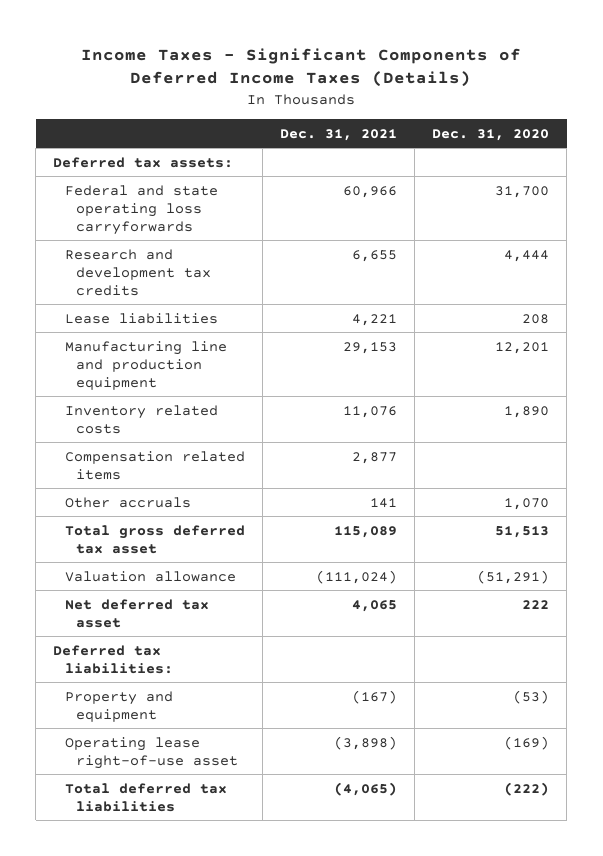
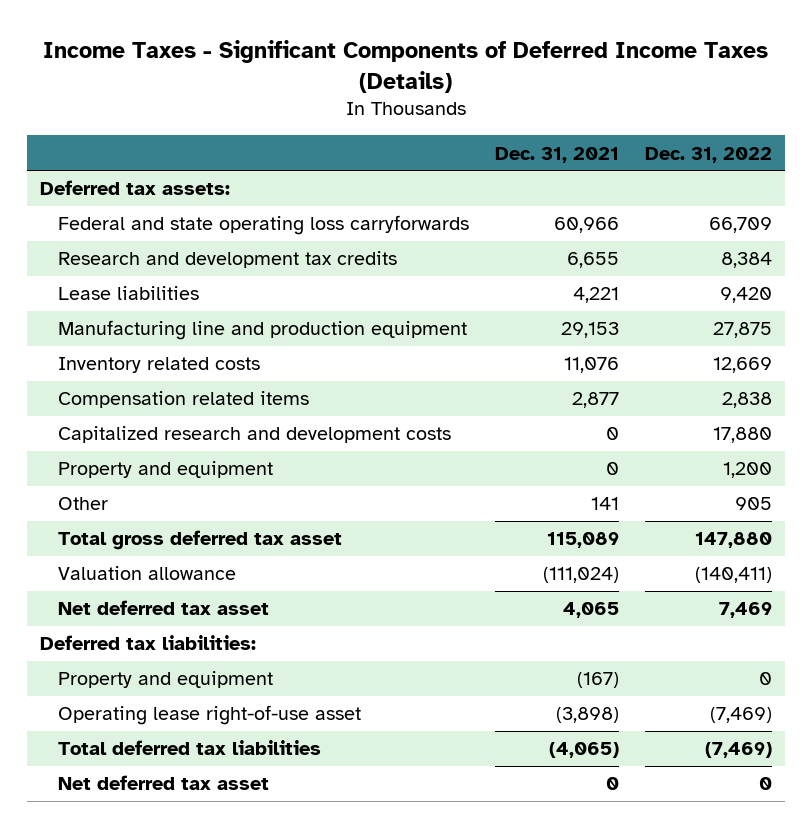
- | Dec. 31, 2021 | Dec. 31, 2020
+ | Dec. 31, 2021 | Dec. 31, 2022
- Other accruals | 141 | 1,070
+ Capitalized research and development costs | 0 | 17,880
+ Property and equipment | 0 | 1,200
+ Other | 141 | 905
+ Net deferred tax asset | 0 | 0

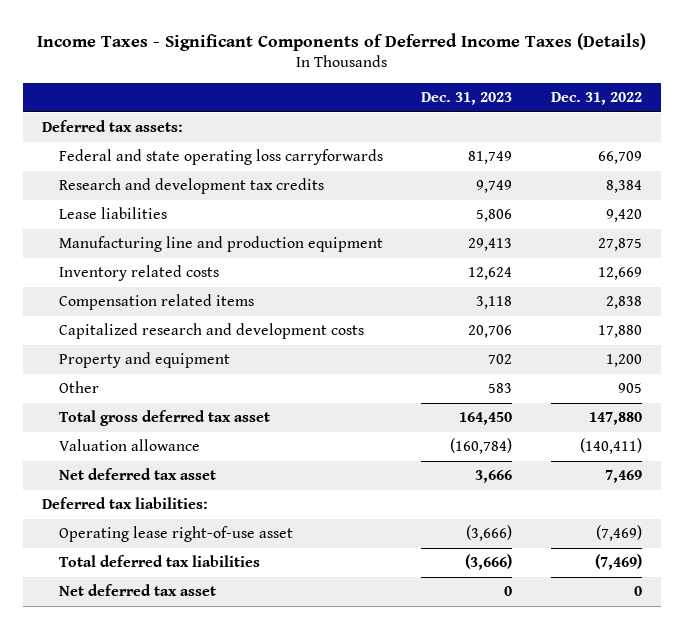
- | Dec. 31, 2021 | Dec. 31, 2022
+ | Dec. 31, 2023 | Dec. 31, 2022
- Property and equipment | (167) | 0

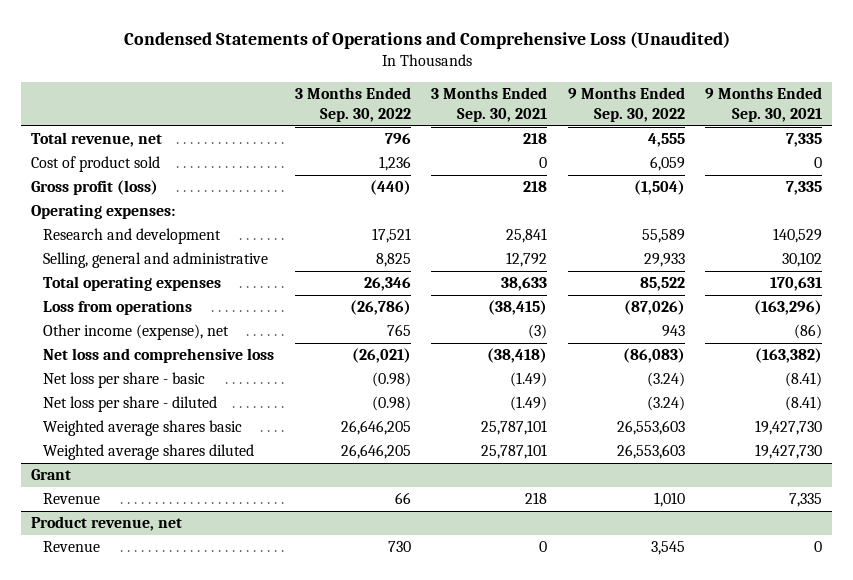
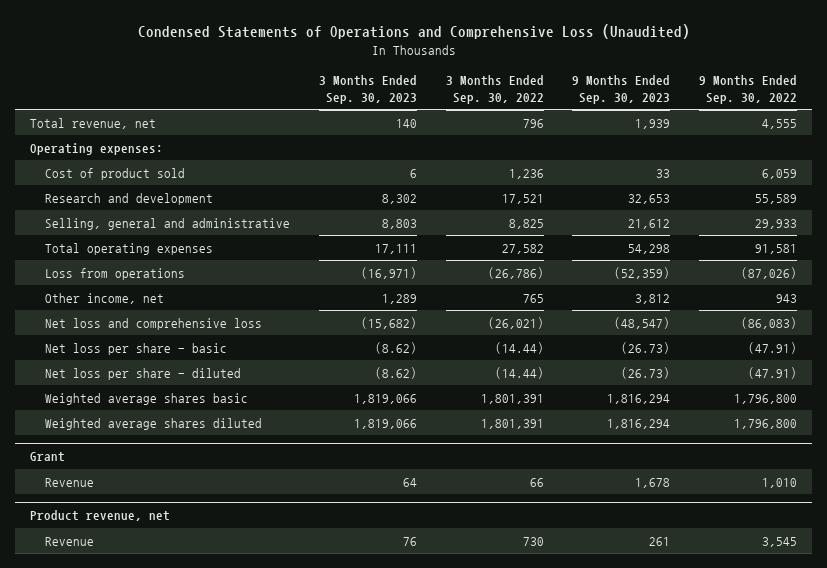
- | 3 Months Ended Sep. 30, 2022 | 3 Months Ended Sep. 30, 2021 | 9 Months Ended Sep. 30, 2022 | 9 Months Ended Sep. 30, 2021
+ | 3 Months Ended Sep. 30, 2023 | 3 Months Ended Sep. 30, 2022 | 9 Months Ended Sep. 30, 2023 | 9 Months Ended Sep. 30, 2022
- Gross profit (loss) | (440) | 218 | (1,504) | 7,335
moved down: Cost of product sold | 6 | 1,236 | 33 | 6,059
- Total operating expenses | 26,346 | 38,633 | 85,522 | 170,631
+ Total operating expenses | 17,111 | 27,582 | 54,298 | 91,581
- Other income (expense), net | 765 | (3) | 943 | (86)
+ Other income, net | 1,289 | 765 | 3,812 | 943
- Net loss per share - basic | (0.98) | (1.49) | (3.24) | (8.41)
- Net loss per share - diluted | (0.98) | (1.49) | (3.24) | (8.41)
- Weighted average shares basic | 26,646,205 | 25,787,101 | 26,553,603 | 19,427,730
- Weighted average shares diluted | 26,646,205 | 25,787,101 | 26,553,603 | 19,427,730
+ Net loss per share - basic | (8.62) | (14.44) | (26.73) | (47.91)
+ Net loss per share - diluted | (8.62) | (14.44) | (26.73) | (47.91)
+ Weighted average shares basic | 1,819,066 | 1,801,391 | 1,816,294 | 1,796,800
+ Weighted average shares diluted | 1,819,066 | 1,801,391 | 1,816,294 | 1,796,800

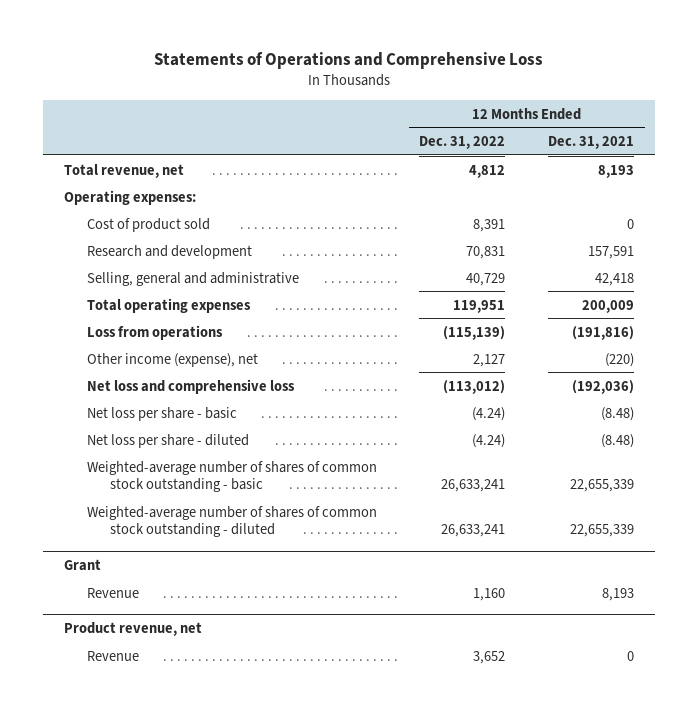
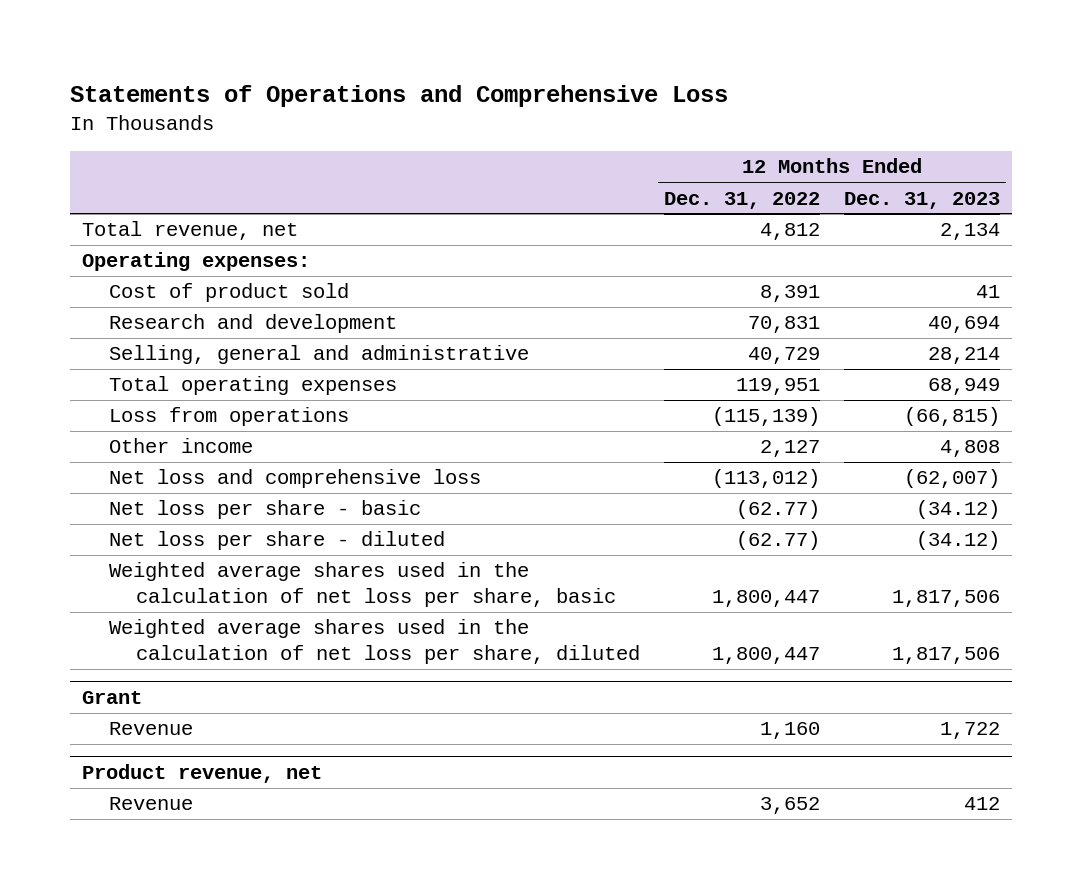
- | 12 Months Ended Dec. 31, 2022 | 12 Months Ended Dec. 31, 2021
+ | 12 Months Ended Dec. 31, 2022 | 12 Months Ended Dec. 31, 2023
- Other income (expense), net | 2,127 | (220)
+ Other income | 2,127 | 4,808
- Net loss per share - basic | (4.24) | (8.48)
- Net loss per share - diluted | (4.24) | (8.48)
- Weighted-average number of shares of common stock outstanding - basic | 26,633,241 | 22,655,339
- Weighted-average number of shares of common stock outstanding - diluted | 26,633,241 | 22,655,339
+ Net loss per share - basic | (62.77) | (34.12)
+ Net loss per share - diluted | (62.77) | (34.12)
+ Weighted average shares used in the calculation of net loss per share, basic | 1,800,447 | 1,817,506
+ Weighted average shares used in the calculation of net loss per share, diluted | 1,800,447 | 1,817,506

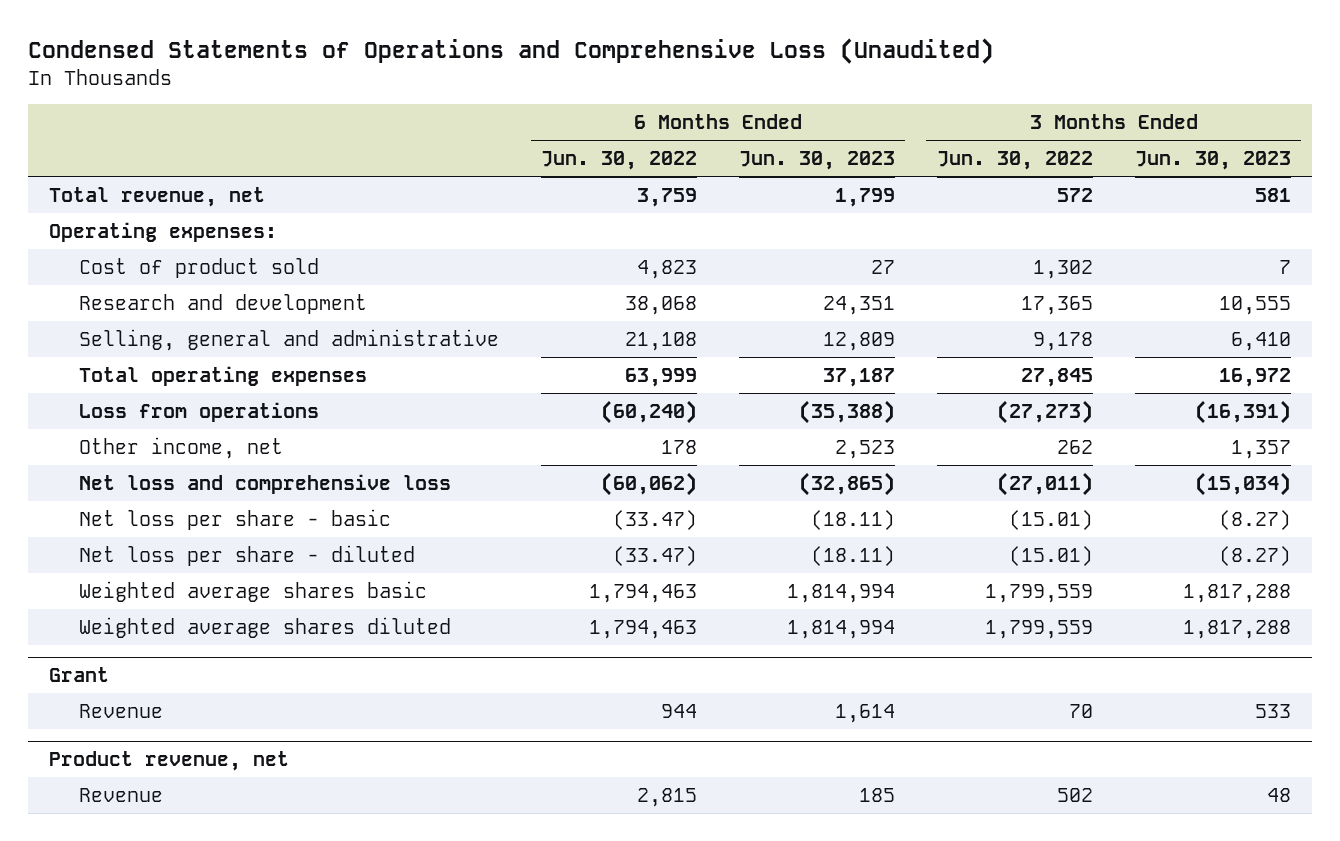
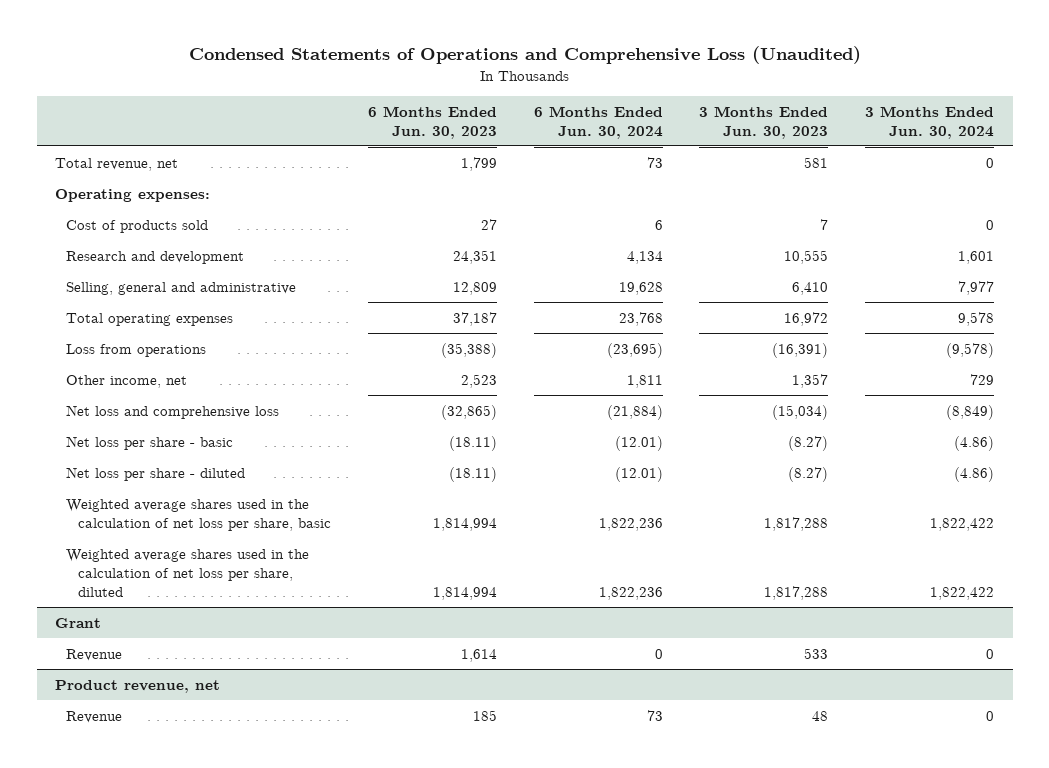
- | 6 Months Ended Jun. 30, 2022 | 6 Months Ended Jun. 30, 2023 | 3 Months Ended Jun. 30, 2022 | 3 Months Ended Jun. 30, 2023
+ | 6 Months Ended Jun. 30, 2023 | 6 Months Ended Jun. 30, 2024 | 3 Months Ended Jun. 30, 2023 | 3 Months Ended Jun. 30, 2024
- Cost of product sold | 4,823 | 27 | 1,302 | 7
+ Cost of products sold | 27 | 6 | 7 | 0
- Weighted average shares basic | 1,794,463 | 1,814,994 | 1,799,559 | 1,817,288
- Weighted average shares diluted | 1,794,463 | 1,814,994 | 1,799,559 | 1,817,288
+ Weighted average shares used in the calculation of net loss per share, basic | 1,814,994 | 1,822,236 | 1,817,288 | 1,822,422
+ Weighted average shares used in the calculation of net loss per share, diluted | 1,814,994 | 1,822,236 | 1,817,288 | 1,822,422

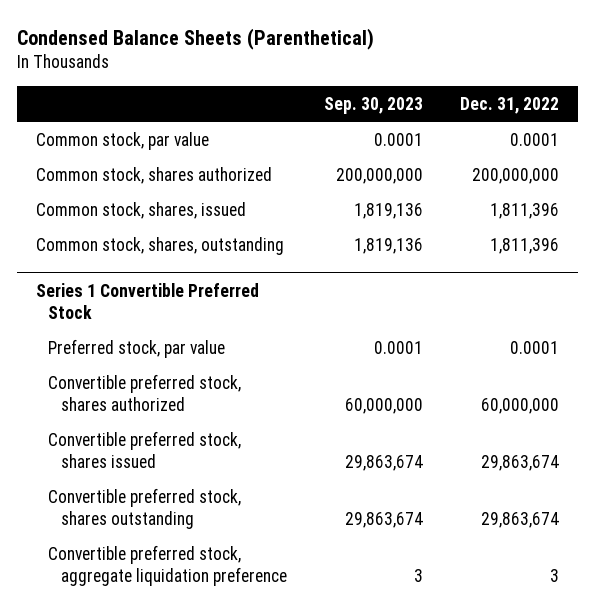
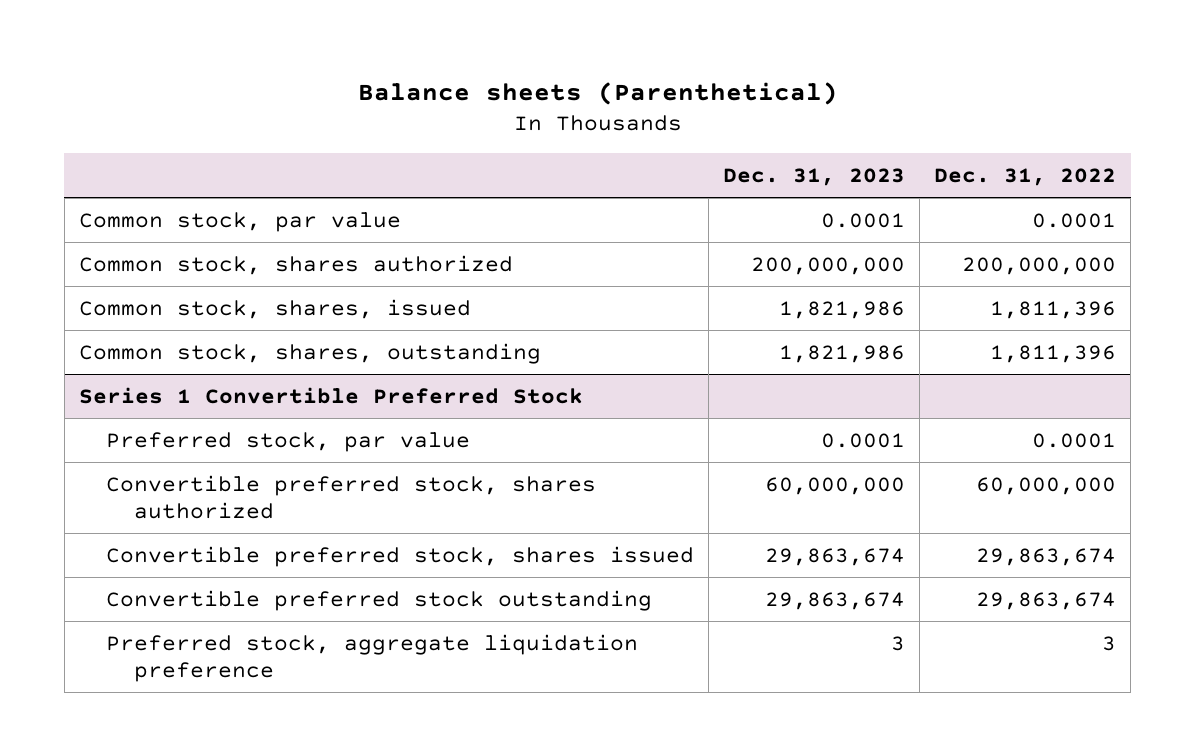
- Condensed Balance Sheets (Parenthetical)
+ Balance sheets (Parenthetical)
- | Sep. 30, 2023 | Dec. 31, 2022
+ | Dec. 31, 2023 | Dec. 31, 2022
@ Series 1 Convertible Preferred Stock
- Convertible preferred stock, shares outstanding | 29,863,674 | 29,863,674
- Convertible preferred stock, aggregate liquidation preference | 3 | 3
+ Convertible preferred stock outstanding | 29,863,674 | 29,863,674
+ Preferred stock, aggregate liquidation preference | 3 | 3

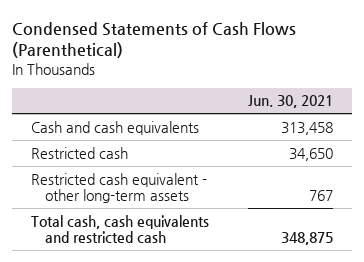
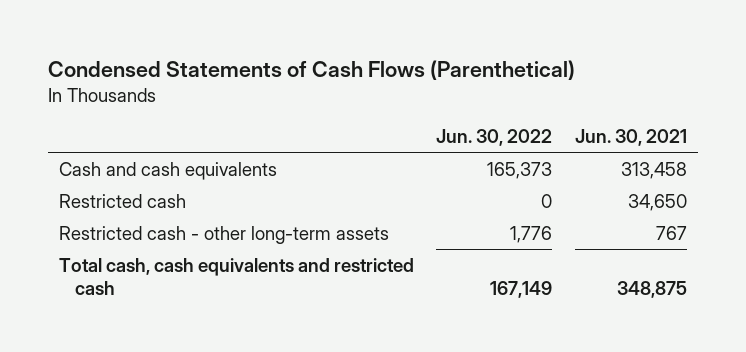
- | Jun. 30, 2021
+ | Jun. 30, 2022 | Jun. 30, 2021
- Restricted cash equivalent - other long-term assets | 767
+ Restricted cash - other long-term assets | 1,776 | 767

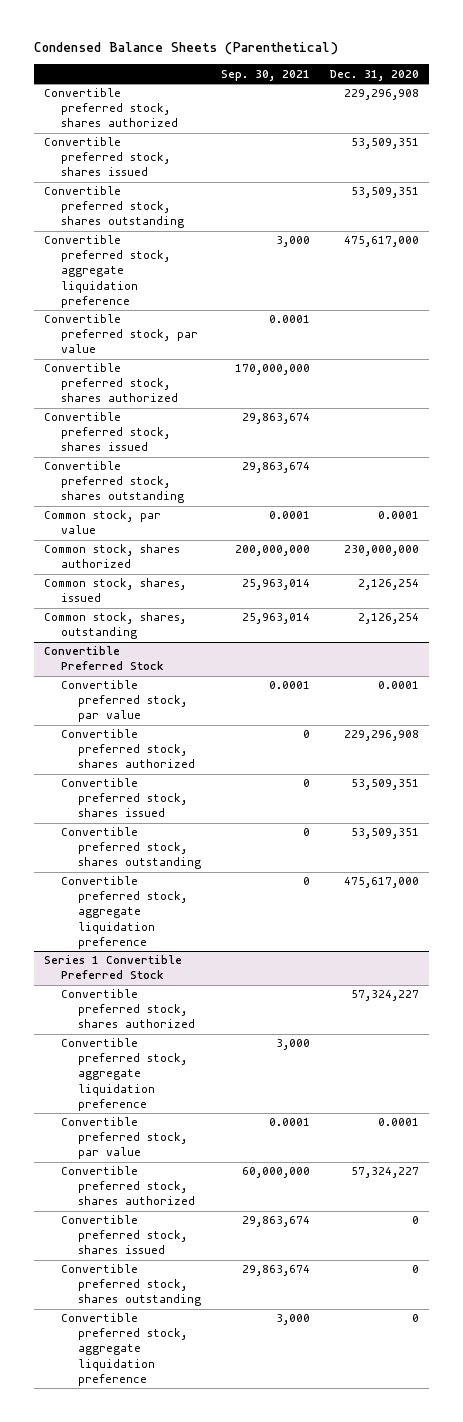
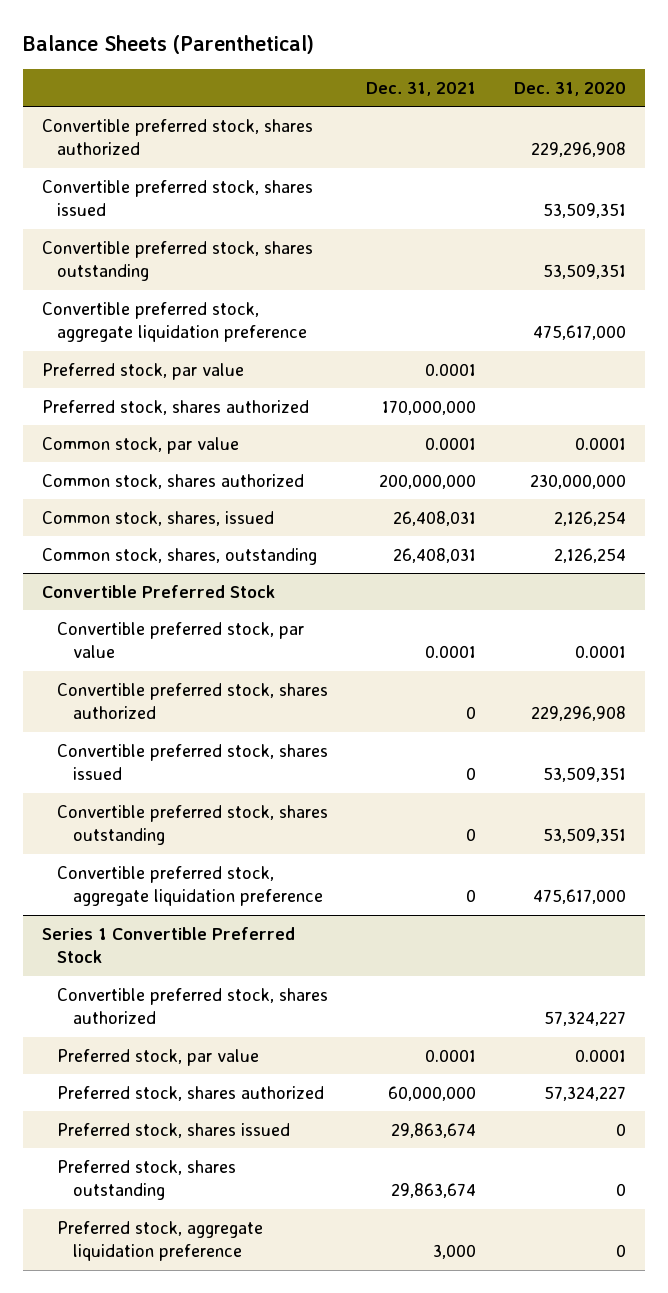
- Condensed Balance Sheets (Parenthetical)
+ Balance Sheets (Parenthetical)
- | Sep. 30, 2021 | Dec. 31, 2020
+ | Dec. 31, 2021 | Dec. 31, 2020
- Convertible preferred stock, par value | 0.0001 |
- Convertible preferred stock, shares authorized | 170,000,000 |
- Convertible preferred stock, shares issued | 29,863,674 |
- Convertible preferred stock, shares outstanding | 29,863,674 |
+ Preferred stock, par value | 0.0001 |
+ Preferred stock, shares authorized | 170,000,000 |
@ Series 1 Convertible Preferred Stock
- Convertible preferred stock, aggregate liquidation preference | 3,000 |
- Convertible preferred stock, par value | 0.0001 | 0.0001
- Convertible preferred stock, shares authorized | 60,000,000 | 57,324,227
- Convertible preferred stock, shares issued | 29,863,674 | 0
- Convertible preferred stock, shares outstanding | 29,863,674 | 0
- Convertible preferred stock, aggregate liquidation preference | 3,000 | 0
+ Preferred stock, par value | 0.0001 | 0.0001
+ Preferred stock, shares authorized | 60,000,000 | 57,324,227
+ Preferred stock, shares issued | 29,863,674 | 0
+ Preferred stock, shares outstanding | 29,863,674 | 0
+ Preferred stock, aggregate liquidation preference | 3,000 | 0

